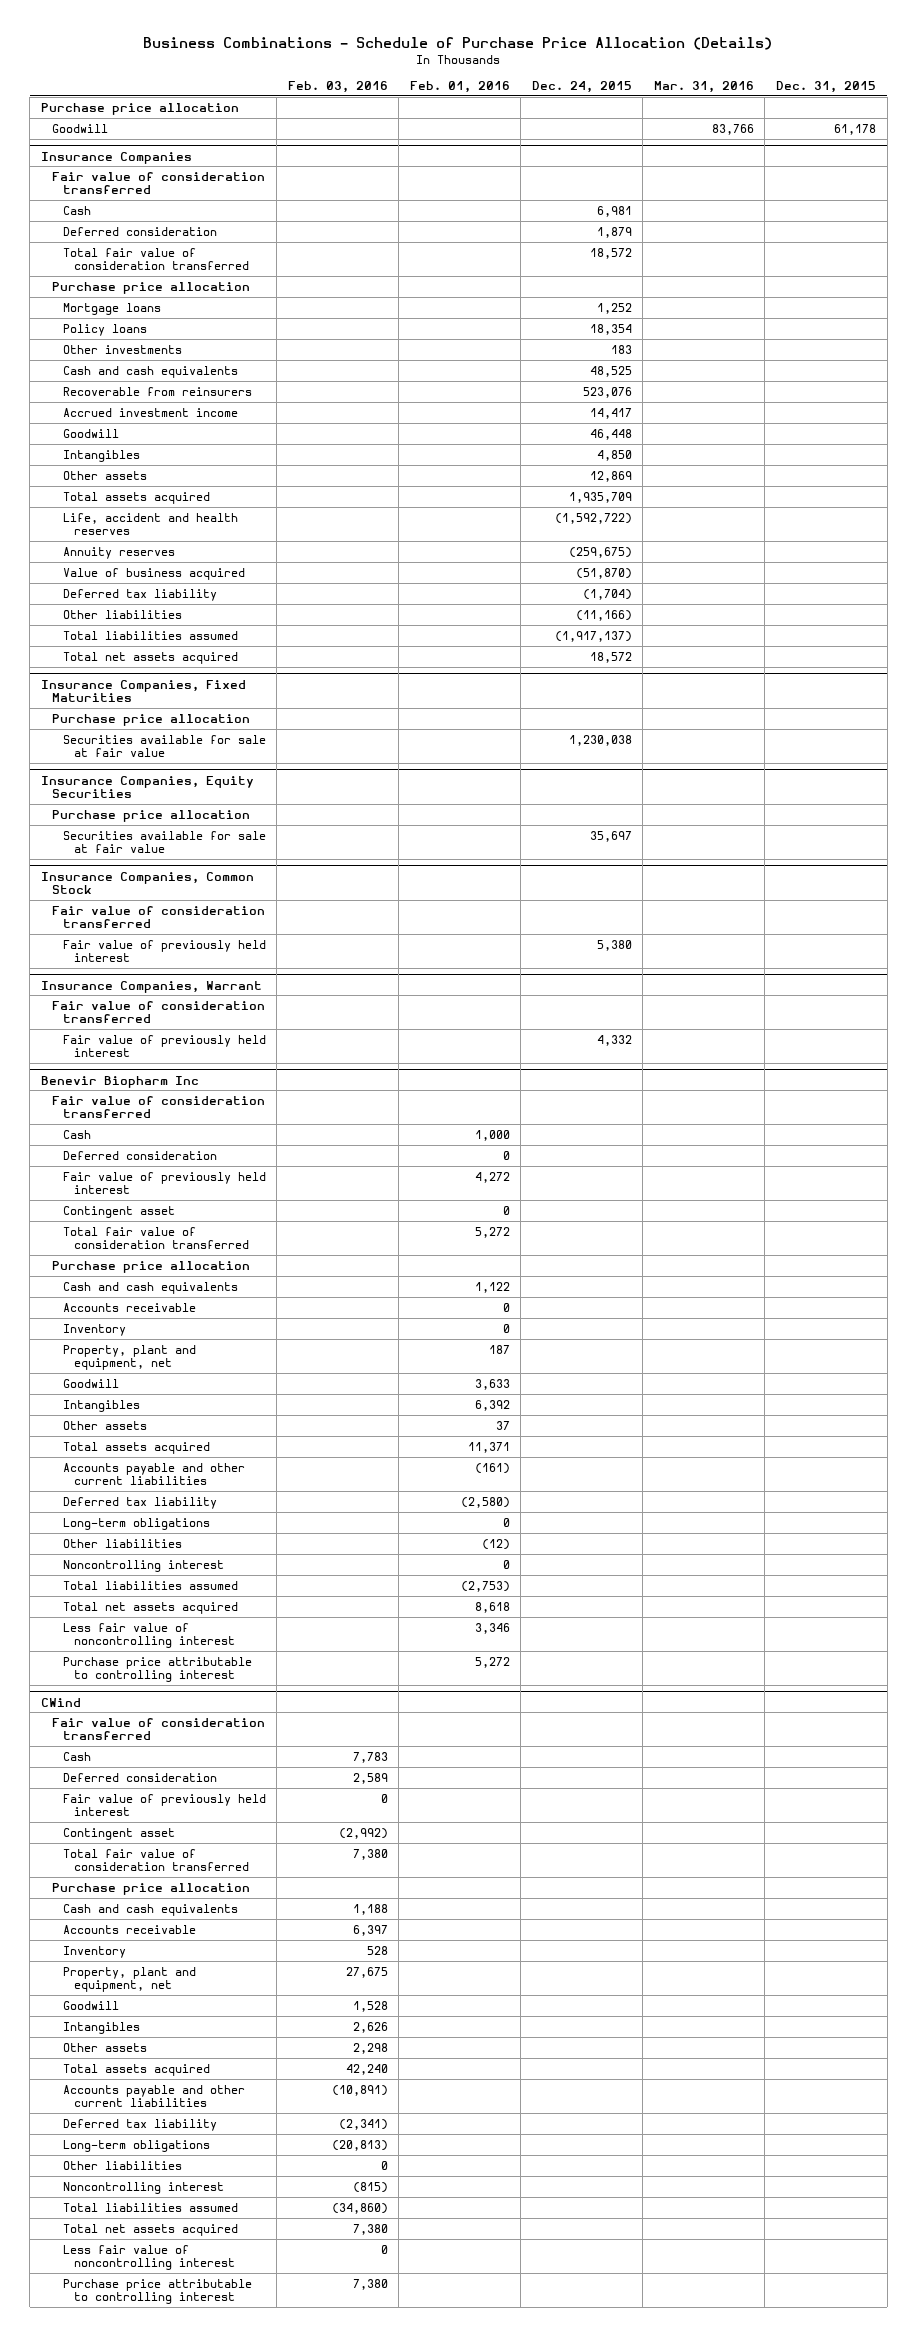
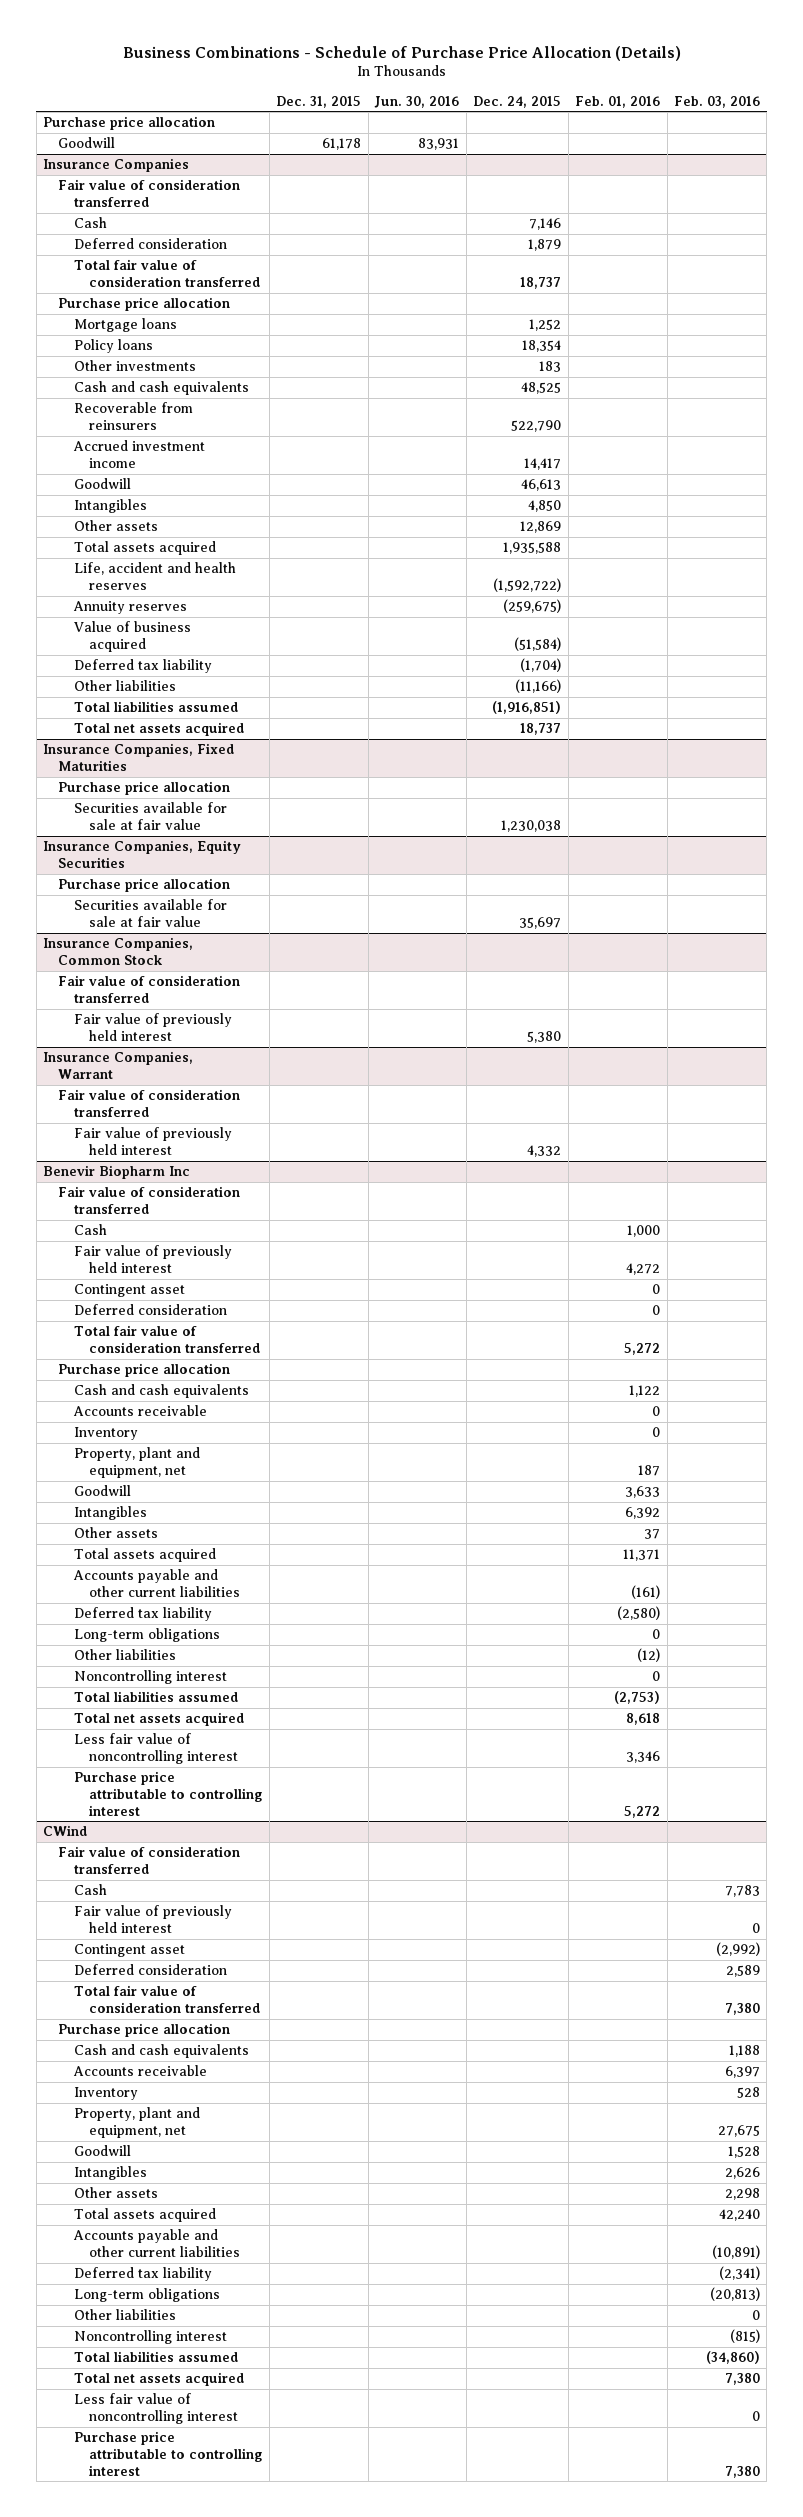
- | Feb. 03, 2016 | Feb. 01, 2016 | Dec. 24, 2015 | Mar. 31, 2016 | Dec. 31, 2015
+ | Dec. 31, 2015 | Jun. 30, 2016 | Dec. 24, 2015 | Feb. 01, 2016 | Feb. 03, 2016
@ Insurance Companies
- Cash | | | 6,981 | |
+ Cash | | | 7,146 | |
- Total fair value of consideration transferred | | | 18,572 | |
+ Total fair value of consideration transferred | | | 18,737 | |
- Recoverable from reinsurers | | | 523,076 | |
+ Recoverable from reinsurers | | | 522,790 | |
- Goodwill | | | 46,448 | |
+ Goodwill | | | 46,613 | |
- Total assets acquired | | | 1,935,709 | |
+ Total assets acquired | | | 1,935,588 | |
- Value of business acquired | | | (51,870) | |
+ Value of business acquired | | | (51,584) | |
- Total liabilities assumed | | | (1,917,137) | |
- Total net assets acquired | | | 18,572 | |
+ Total liabilities assumed | | | (1,916,851) | |
+ Total net assets acquired | | | 18,737 | |
@ Benevir Biopharm Inc
moved down: Deferred consideration | | | | 0 |
@ CWind
moved down: Deferred consideration | | | | | 2,589

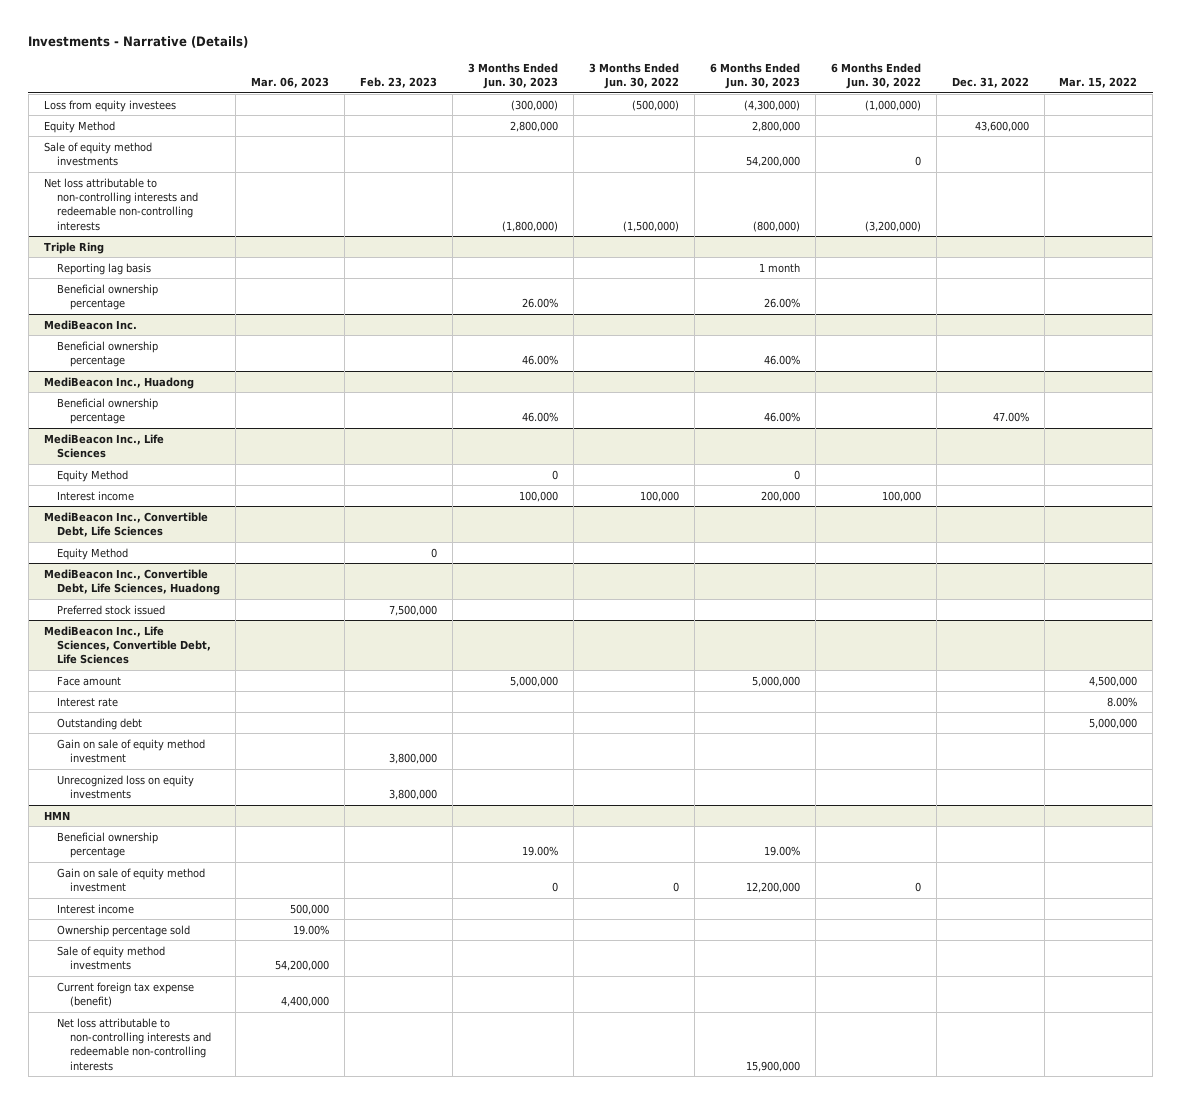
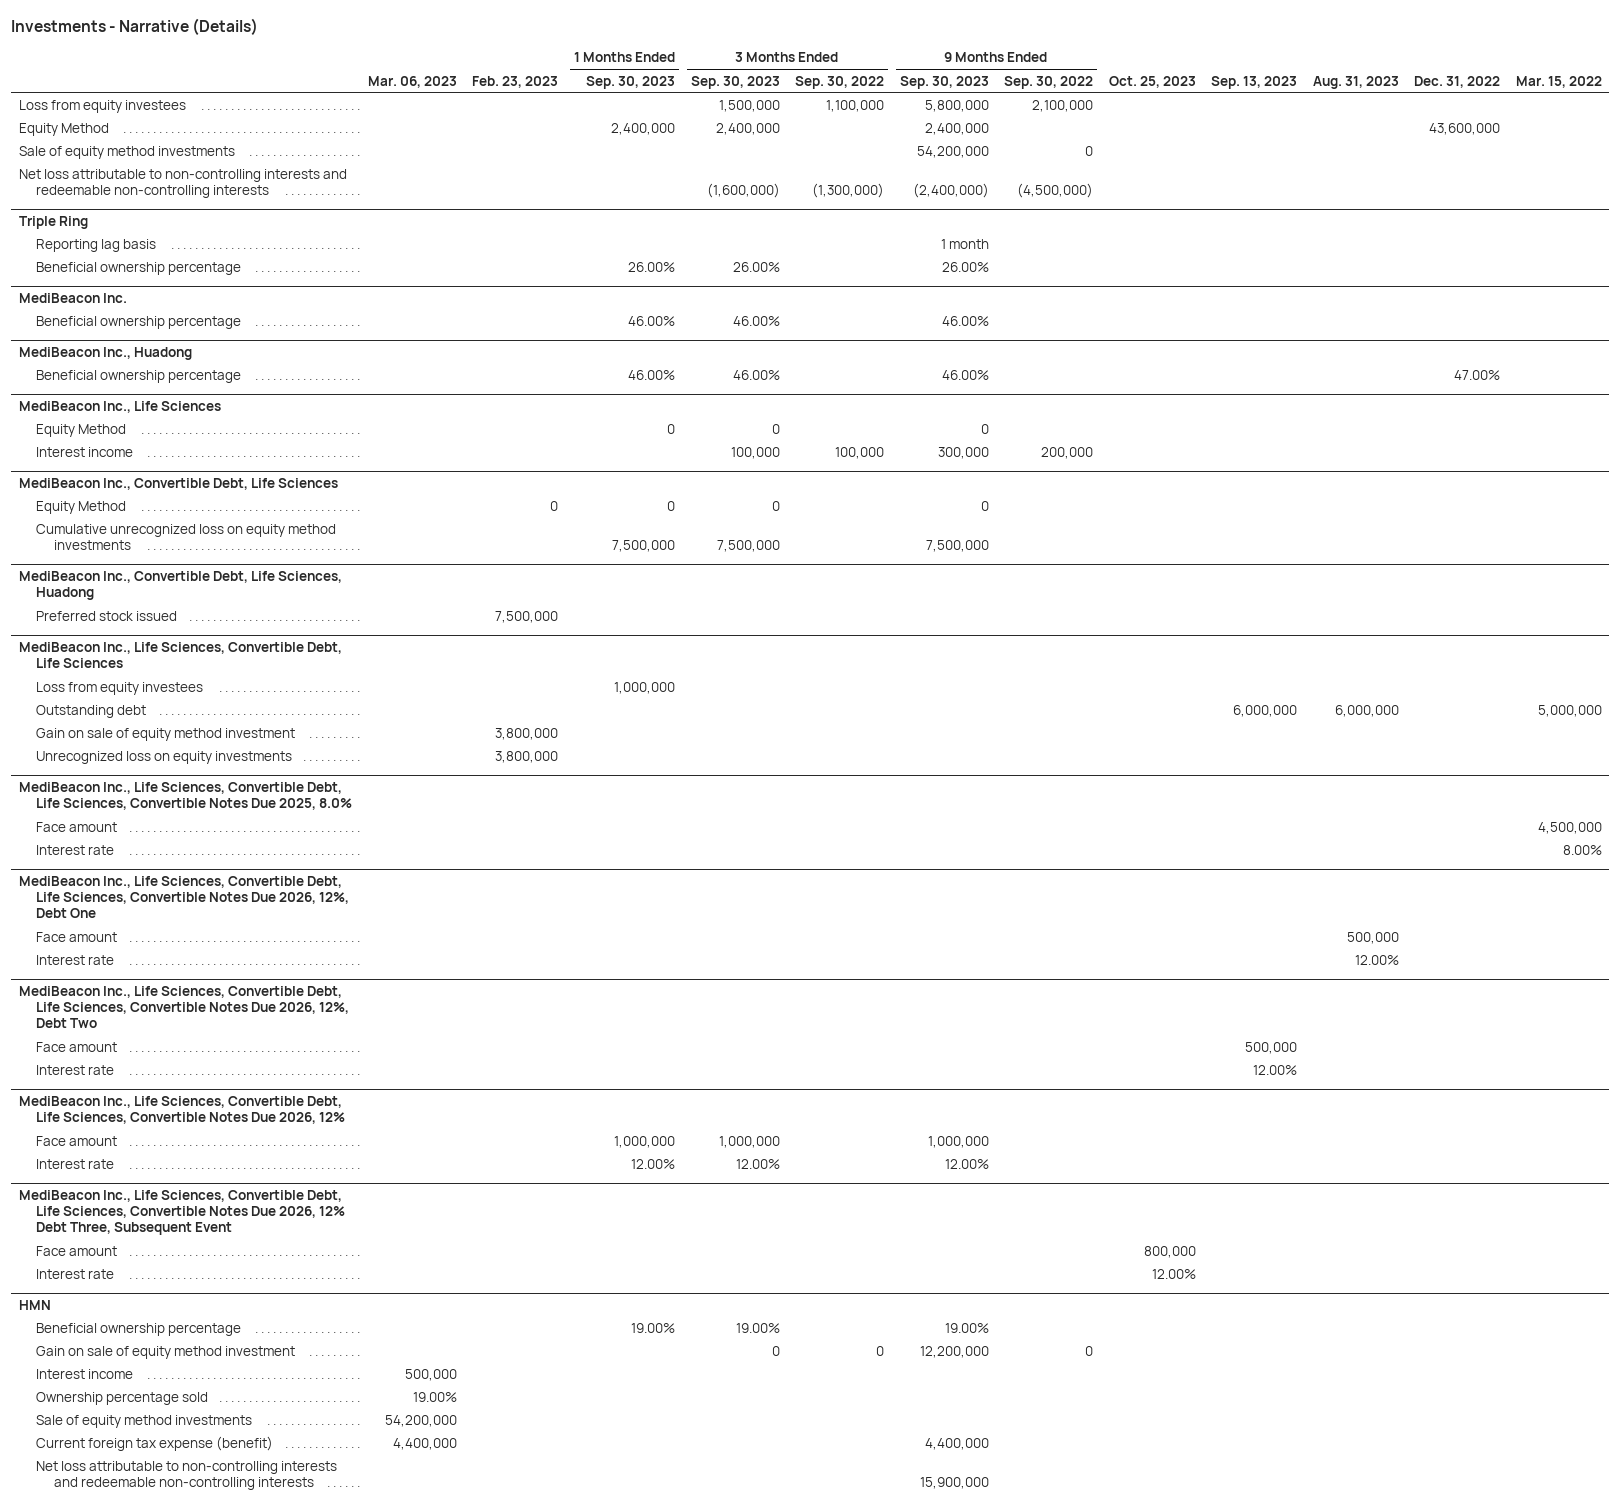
- | Mar. 06, 2023 | Feb. 23, 2023 | 3 Months Ended Jun. 30, 2023 | 3 Months Ended Jun. 30, 2022 | 6 Months Ended Jun. 30, 2023 | 6 Months Ended Jun. 30, 2022 | Dec. 31, 2022 | Mar. 15, 2022
+ | Mar. 06, 2023 | Feb. 23, 2023 | 1 Months Ended Sep. 30, 2023 | 3 Months Ended Sep. 30, 2023 | 3 Months Ended Sep. 30, 2022 | 9 Months Ended Sep. 30, 2023 | 9 Months Ended Sep. 30, 2022 | Oct. 25, 2023 | Sep. 13, 2023 | Aug. 31, 2023 | Dec. 31, 2022 | Mar. 15, 2022
@ MediBeacon Inc., Convertible Debt, Life Sciences
+ Cumulative unrecognized loss on equity method investments | | | 7,500,000 | 7,500,000 | | 7,500,000 | | | | | |
@ MediBeacon Inc., Life Sciences, Convertible Debt, Life Sciences
- Face amount | | | 5,000,000 | | 5,000,000 | | | 4,500,000
- Interest rate | | | | | | | | 8.00%
+ Loss from equity investees | | | 1,000,000 | | | | | | | | |
+ MediBeacon Inc., Life Sciences, Convertible Debt, Life Sciences, Convertible Notes Due 2025, 8.0%
+ Face amount | | | | | | | | | | | | 4,500,000
+ Interest rate | | | | | | | | | | | | 8.00%
+ MediBeacon Inc., Life Sciences, Convertible Debt, Life Sciences, Convertible Notes Due 2026, 12%, Debt One
+ Face amount | | | | | | | | | | 500,000 | |
+ Interest rate | | | | | | | | | | 12.00% | |
+ MediBeacon Inc., Life Sciences, Convertible Debt, Life Sciences, Convertible Notes Due 2026, 12%, Debt Two
+ Face amount | | | | | | | | | 500,000 | | |
+ Interest rate | | | | | | | | | 12.00% | | |
+ MediBeacon Inc., Life Sciences, Convertible Debt, Life Sciences, Convertible Notes Due 2026, 12%
+ Face amount | | | 1,000,000 | 1,000,000 | | 1,000,000 | | | | | |
+ Interest rate | | | 12.00% | 12.00% | | 12.00% | | | | | |
+ MediBeacon Inc., Life Sciences, Convertible Debt, Life Sciences, Convertible Notes Due 2026, 12% Debt Three, Subsequent Event
+ Face amount | | | | | | | | 800,000 | | | |
+ Interest rate | | | | | | | | 12.00% | | | |

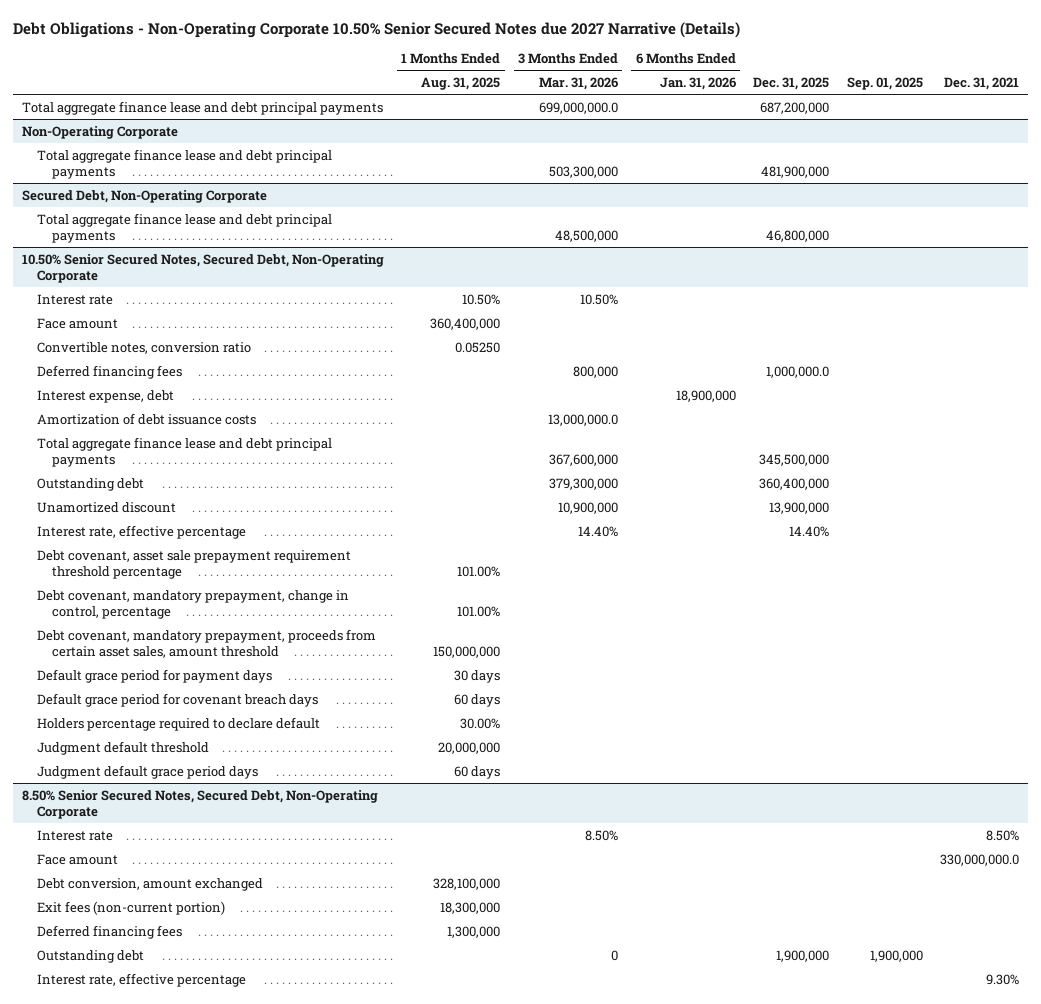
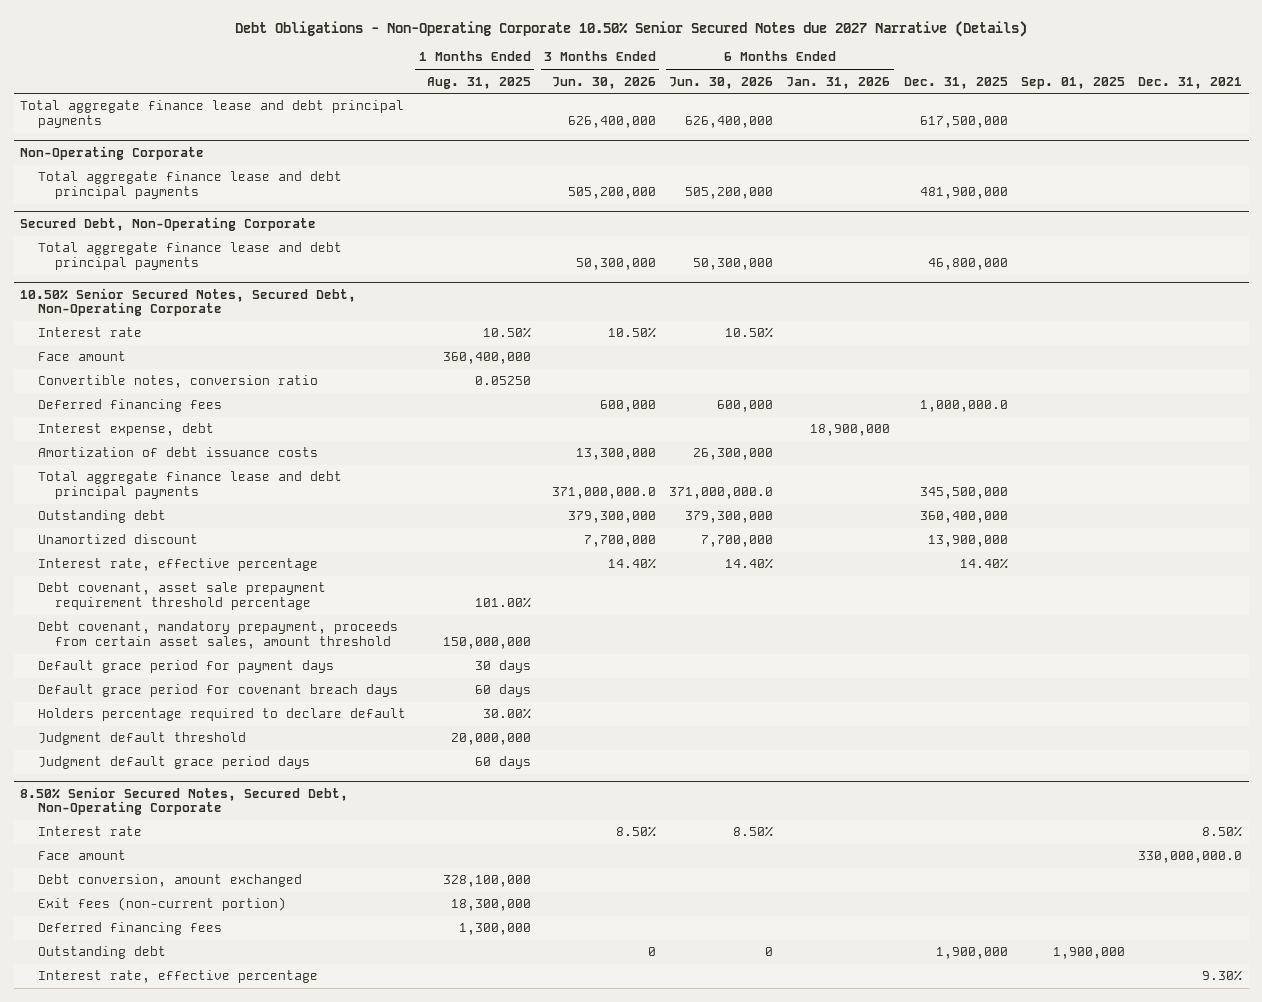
- | 1 Months Ended Aug. 31, 2025 | 3 Months Ended Mar. 31, 2026 | 6 Months Ended Jan. 31, 2026 | Dec. 31, 2025 | Sep. 01, 2025 | Dec. 31, 2021
+ | 1 Months Ended Aug. 31, 2025 | 3 Months Ended Jun. 30, 2026 | 6 Months Ended Jun. 30, 2026 | 6 Months Ended Jan. 31, 2026 | Dec. 31, 2025 | Sep. 01, 2025 | Dec. 31, 2021
- Total aggregate finance lease and debt principal payments | | 699,000,000.0 | | 687,200,000 | |
+ Total aggregate finance lease and debt principal payments | | 626,400,000 | 626,400,000 | | 617,500,000 | |
@ 10.50% Senior Secured Notes, Secured Debt, Non-Operating Corporate
- Debt covenant, mandatory prepayment, change in control, percentage | 101.00% | | | | |

